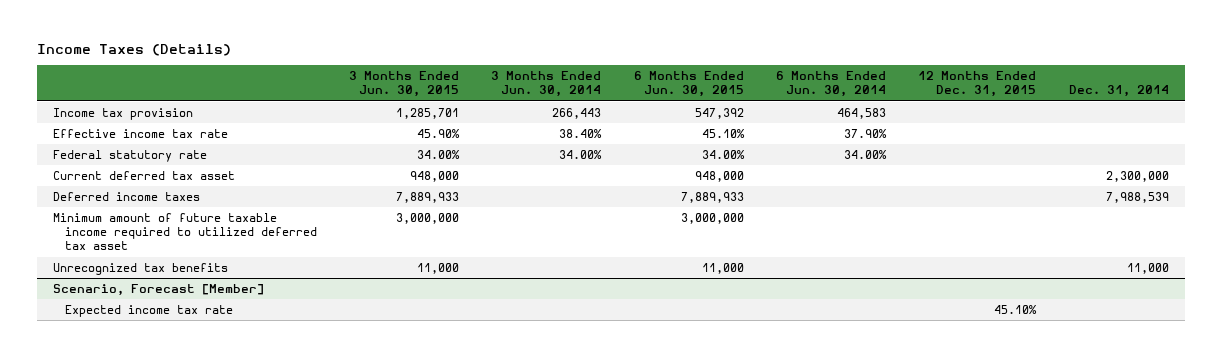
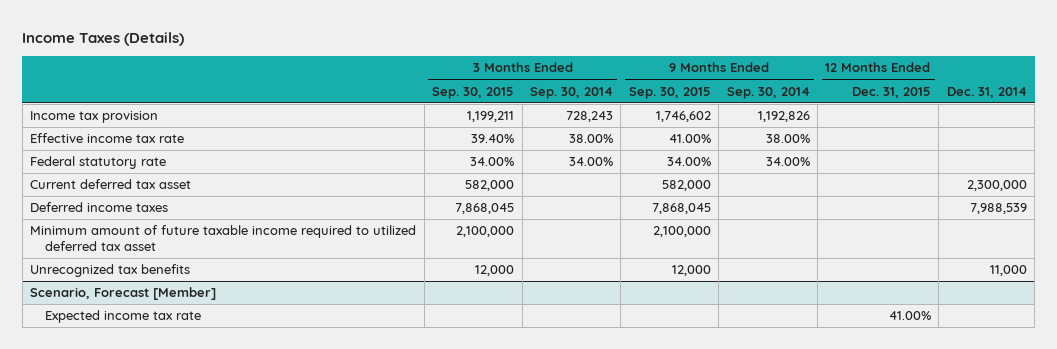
- | 3 Months Ended Jun. 30, 2015 | 3 Months Ended Jun. 30, 2014 | 6 Months Ended Jun. 30, 2015 | 6 Months Ended Jun. 30, 2014 | 12 Months Ended Dec. 31, 2015 | Dec. 31, 2014
+ | 3 Months Ended Sep. 30, 2015 | 3 Months Ended Sep. 30, 2014 | 9 Months Ended Sep. 30, 2015 | 9 Months Ended Sep. 30, 2014 | 12 Months Ended Dec. 31, 2015 | Dec. 31, 2014
@ Scenario, Forecast [Member]
- Expected income tax rate | | | | | 45.10% |
+ Expected income tax rate | | | | | 41.00% |

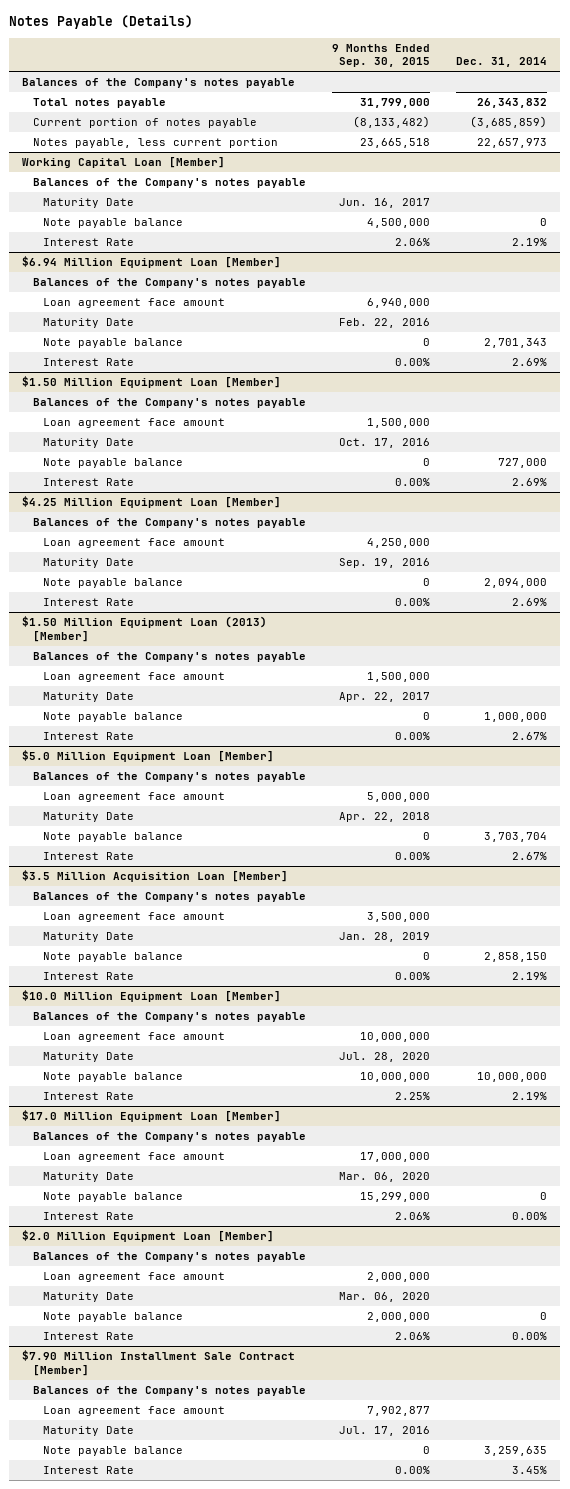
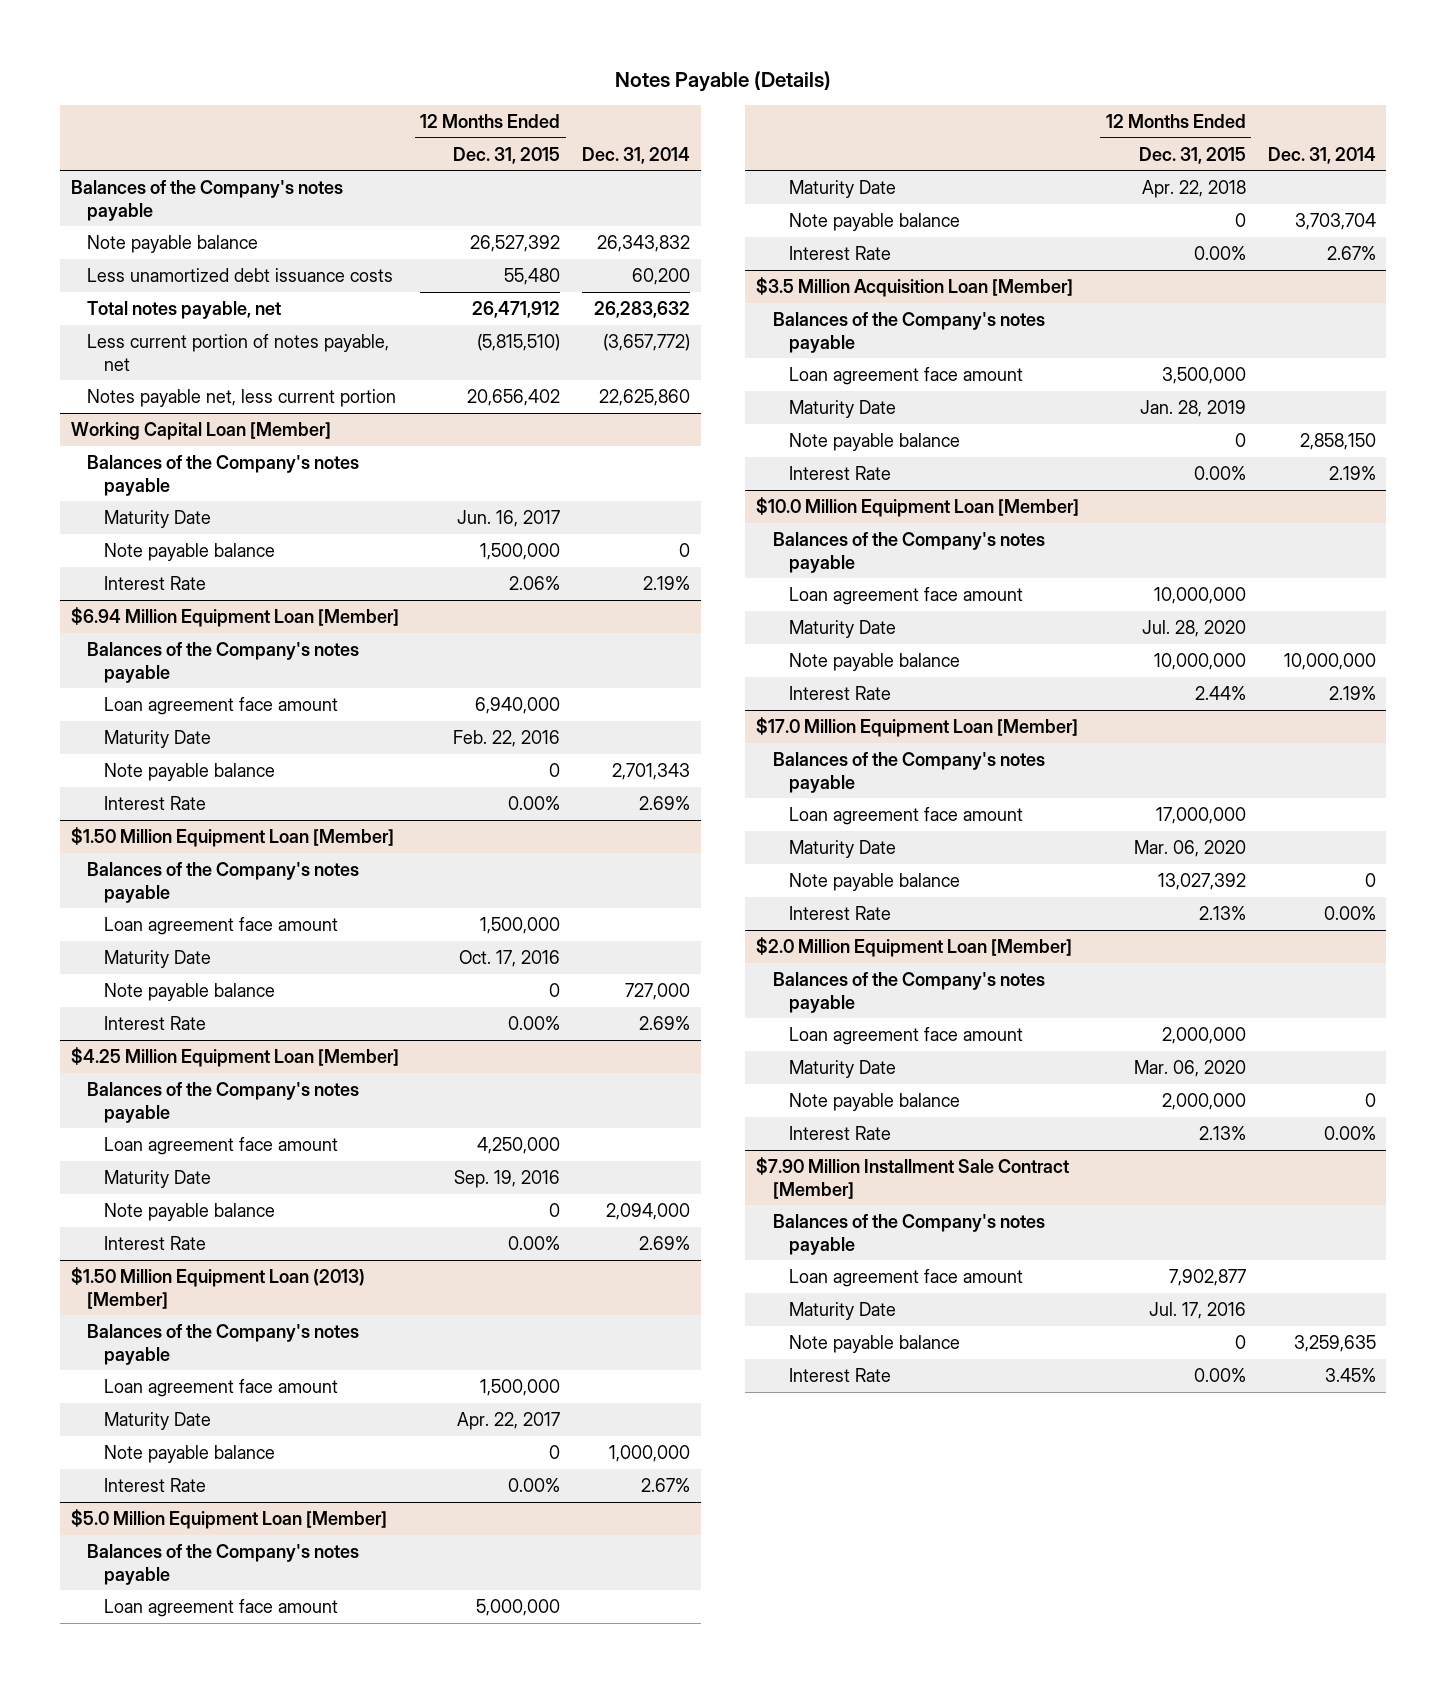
- | 9 Months Ended Sep. 30, 2015 | Dec. 31, 2014
+ | 12 Months Ended Dec. 31, 2015 | Dec. 31, 2014
- Total notes payable | 31,799,000 | 26,343,832
- Current portion of notes payable | (8,133,482) | (3,685,859)
- Notes payable, less current portion | 23,665,518 | 22,657,973
+ Note payable balance | 26,527,392 | 26,343,832
+ Less unamortized debt issuance costs | 55,480 | 60,200
+ Total notes payable, net | 26,471,912 | 26,283,632
+ Less current portion of notes payable, net | (5,815,510) | (3,657,772)
+ Notes payable net, less current portion | 20,656,402 | 22,625,860

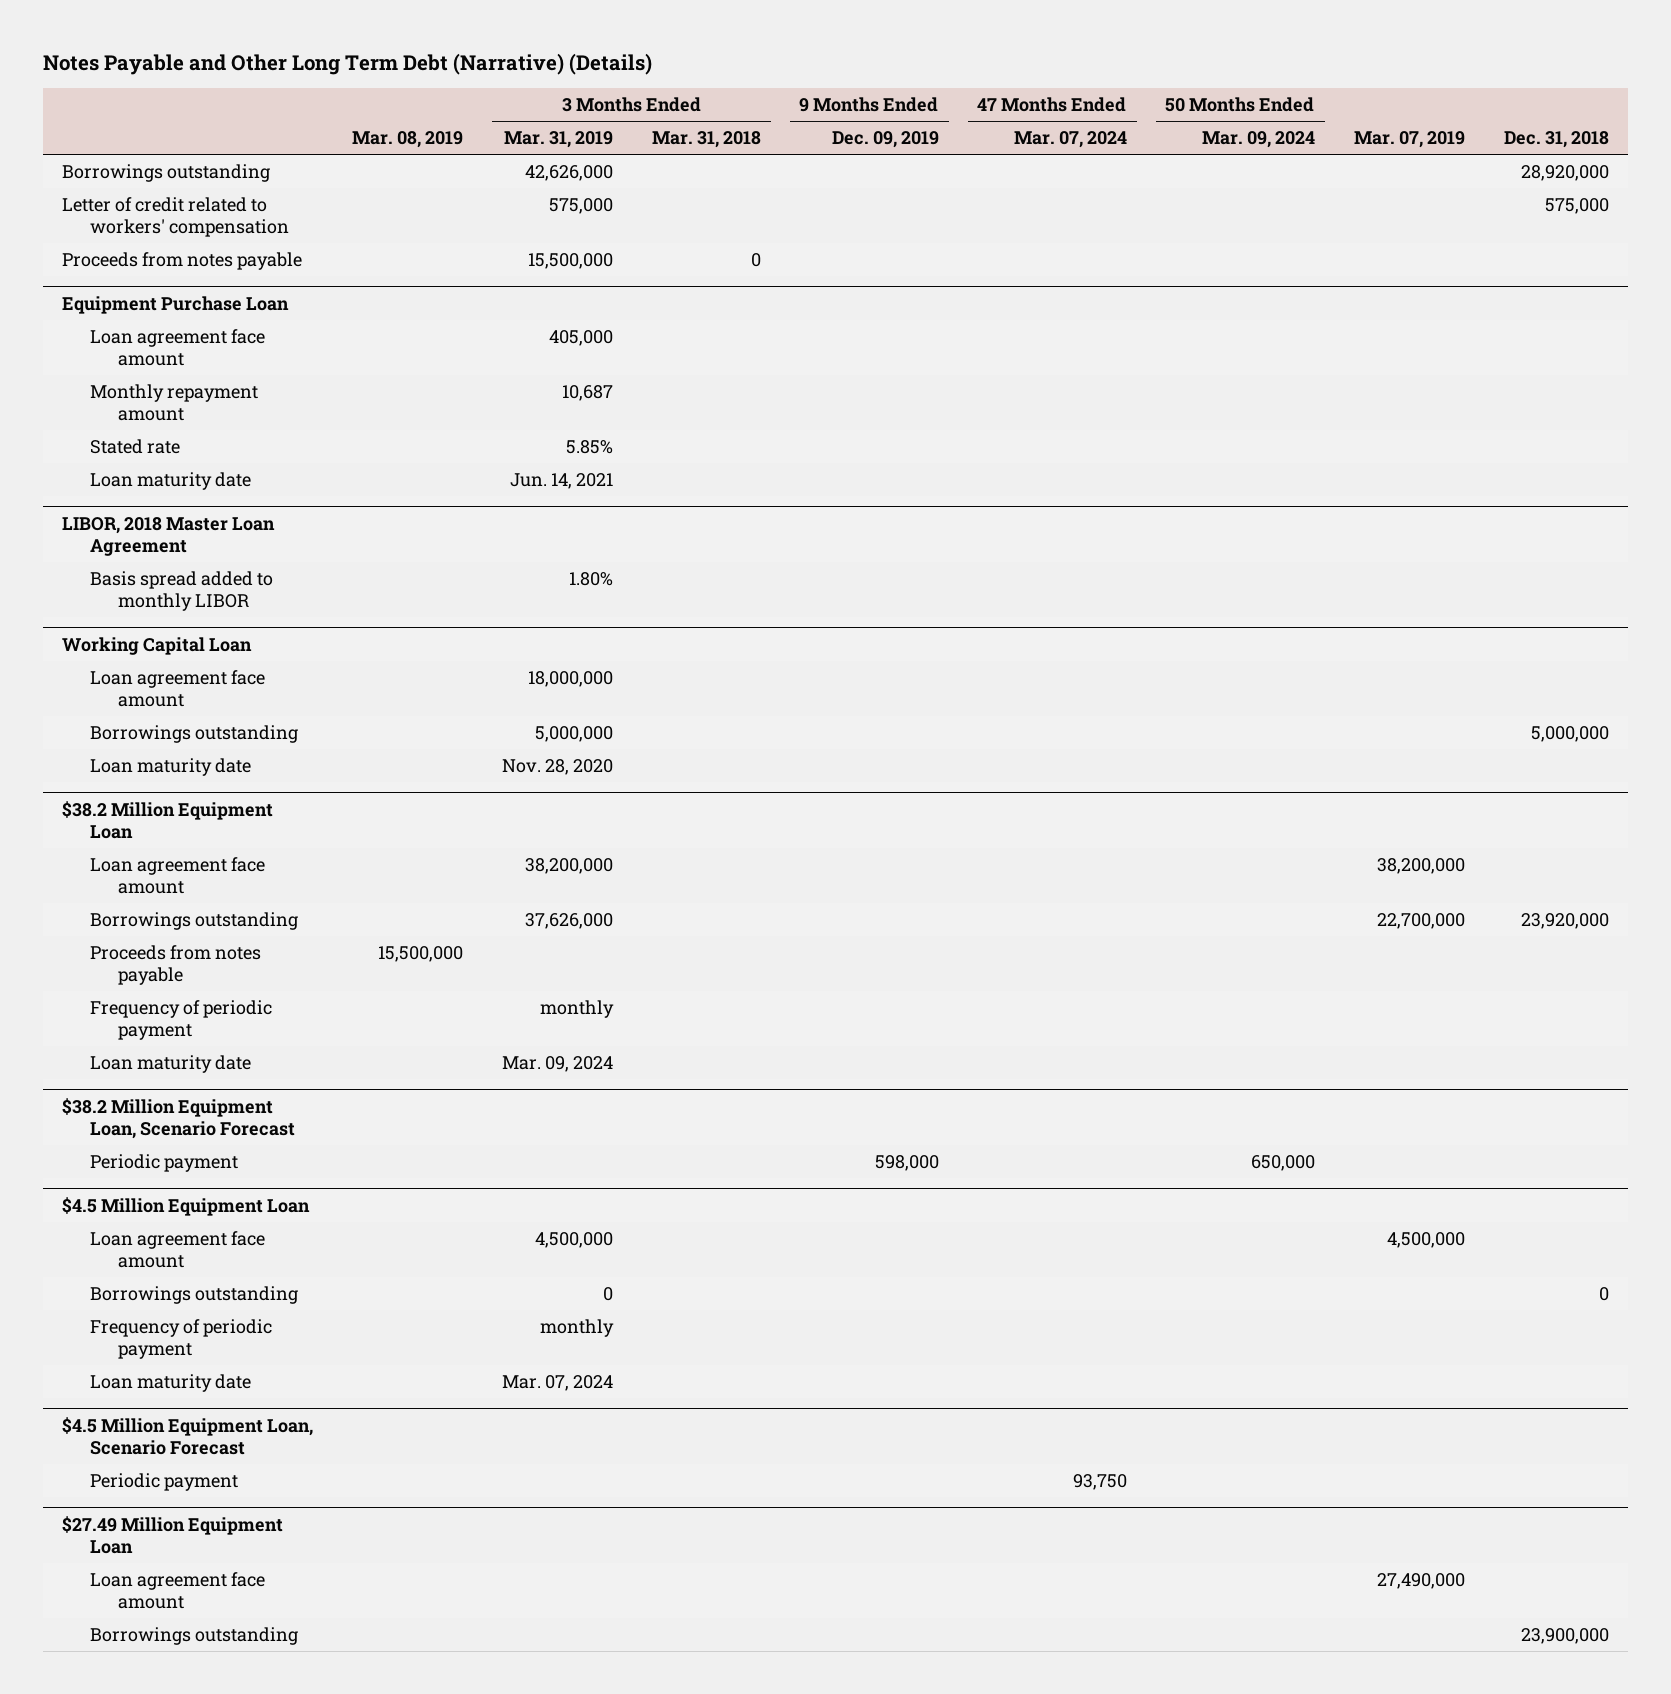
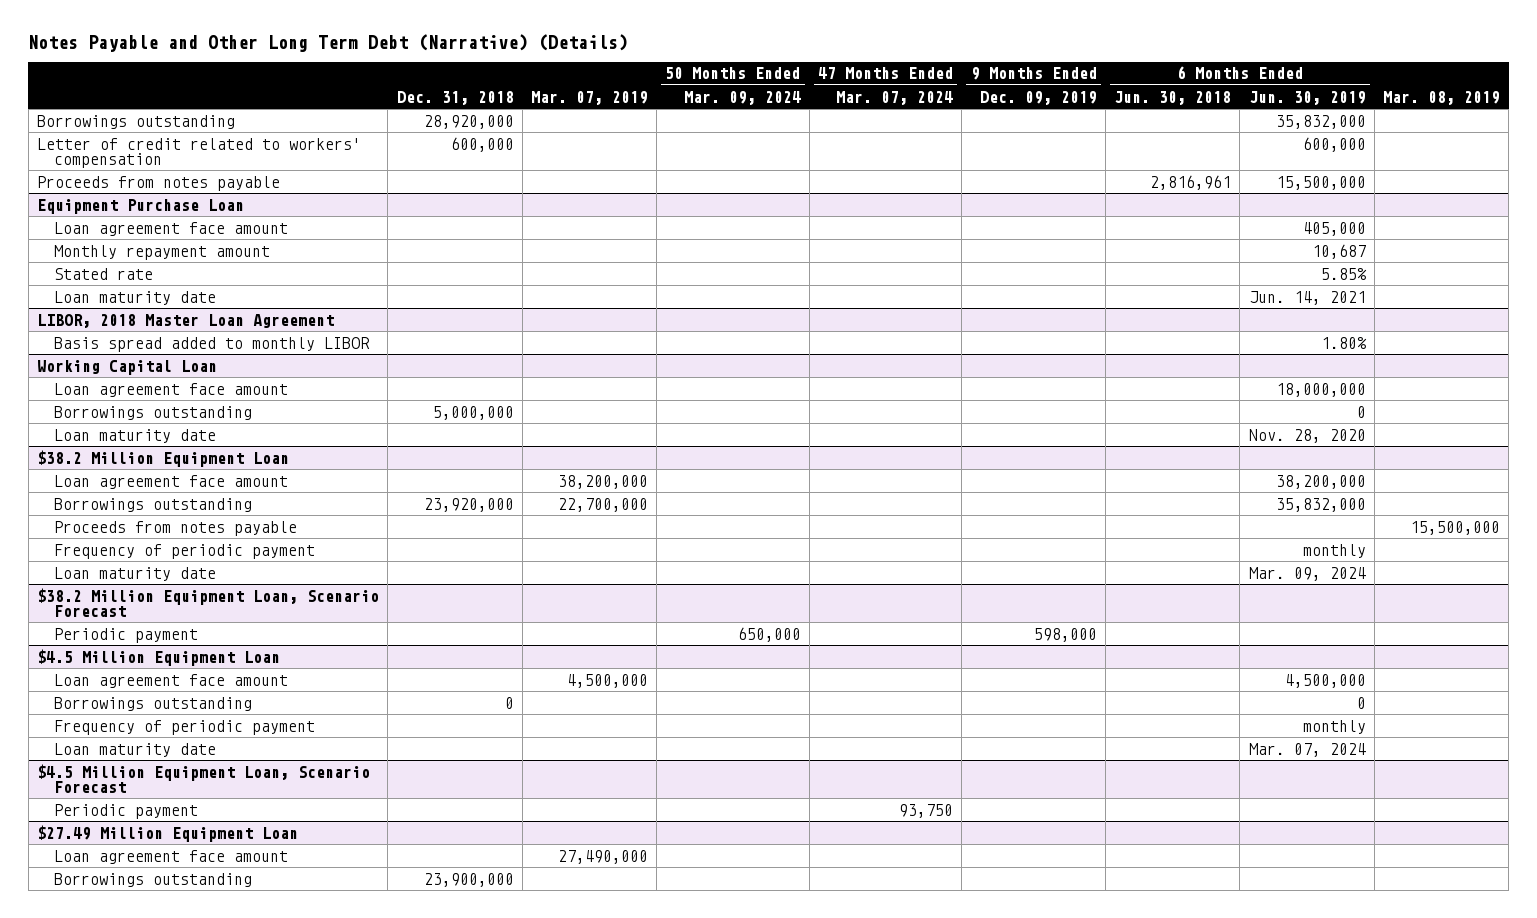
- | Mar. 08, 2019 | 3 Months Ended Mar. 31, 2019 | 3 Months Ended Mar. 31, 2018 | 9 Months Ended Dec. 09, 2019 | 47 Months Ended Mar. 07, 2024 | 50 Months Ended Mar. 09, 2024 | Mar. 07, 2019 | Dec. 31, 2018
+ | Dec. 31, 2018 | Mar. 07, 2019 | 50 Months Ended Mar. 09, 2024 | 47 Months Ended Mar. 07, 2024 | 9 Months Ended Dec. 09, 2019 | 6 Months Ended Jun. 30, 2018 | 6 Months Ended Jun. 30, 2019 | Mar. 08, 2019
- Letter of credit related to workers' compensation | | 575,000 | | | | | | 575,000
+ Letter of credit related to workers' compensation | 600,000 | | | | | | 600,000 |

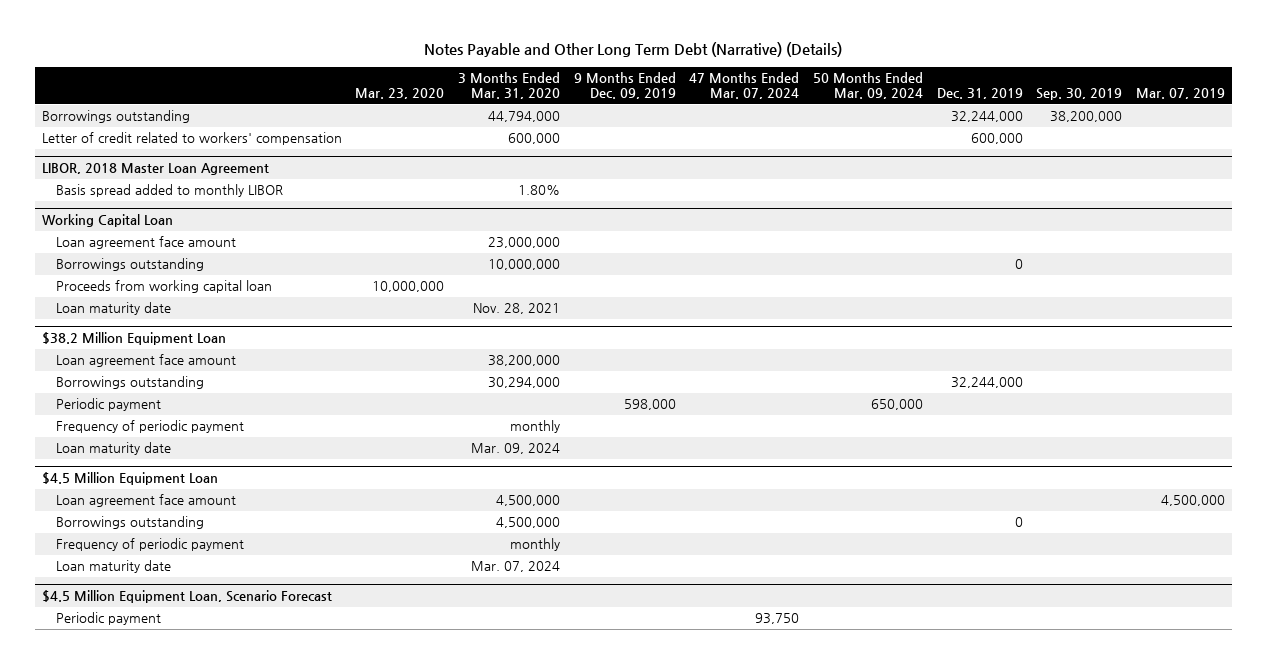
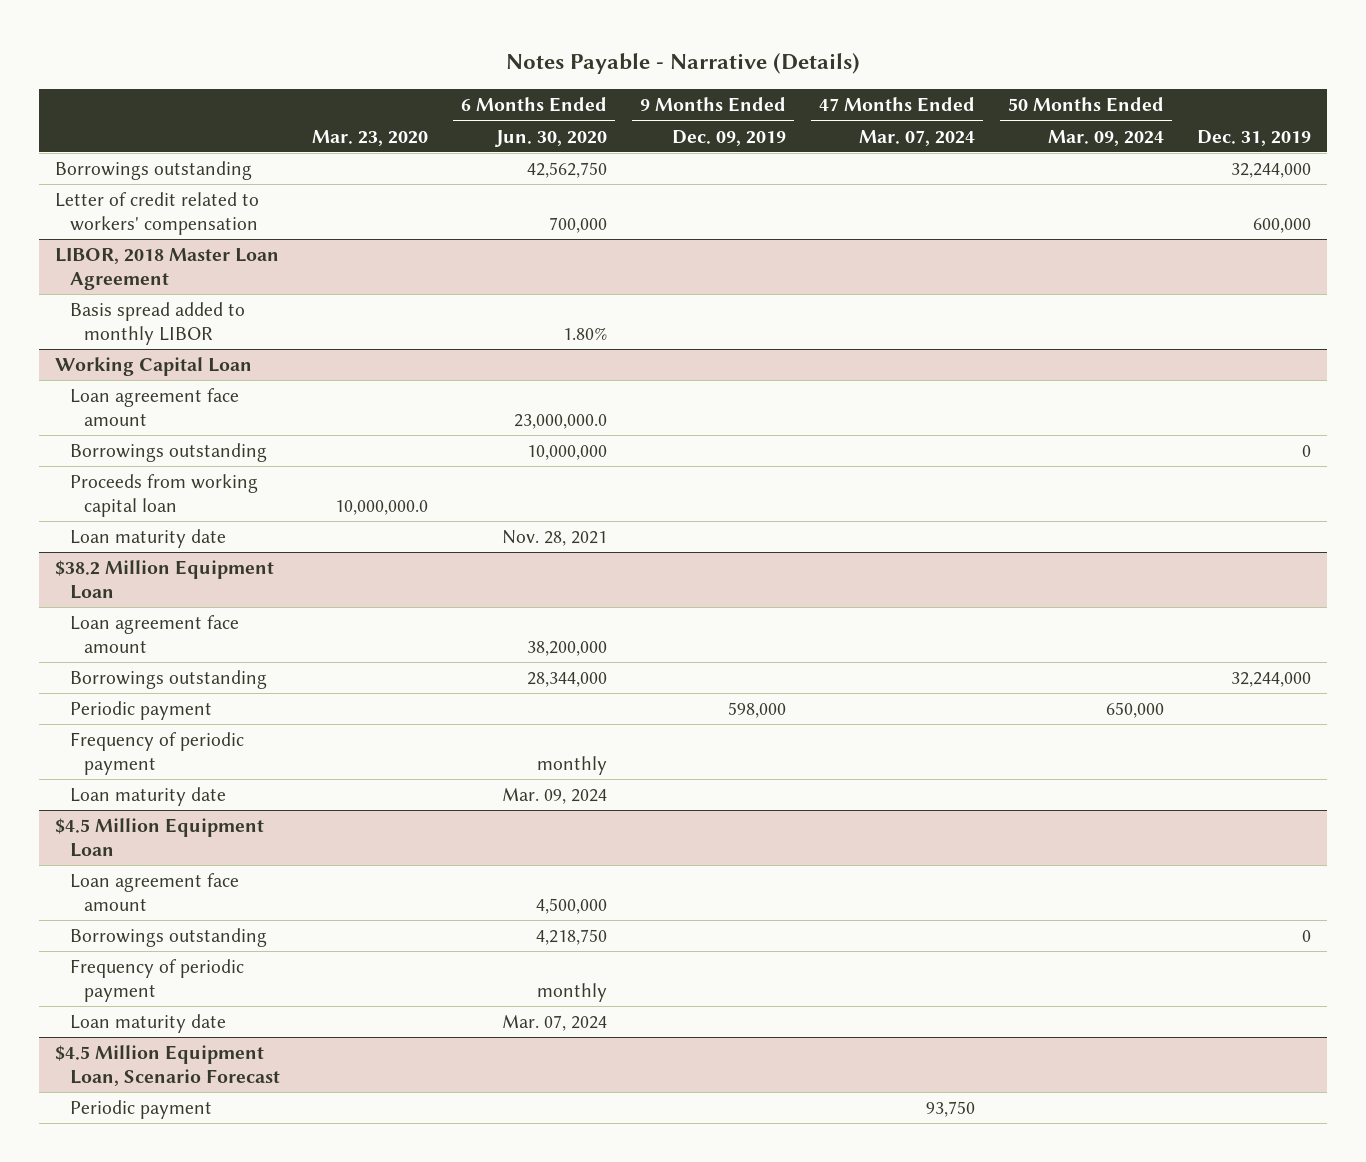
- Notes Payable and Other Long Term Debt (Narrative) (Details)
+ Notes Payable - Narrative (Details)
- | Mar. 23, 2020 | 3 Months Ended Mar. 31, 2020 | 9 Months Ended Dec. 09, 2019 | 47 Months Ended Mar. 07, 2024 | 50 Months Ended Mar. 09, 2024 | Dec. 31, 2019 | Sep. 30, 2019 | Mar. 07, 2019
+ | Mar. 23, 2020 | 6 Months Ended Jun. 30, 2020 | 9 Months Ended Dec. 09, 2019 | 47 Months Ended Mar. 07, 2024 | 50 Months Ended Mar. 09, 2024 | Dec. 31, 2019
@ Working Capital Loan
- Proceeds from working capital loan | 10,000,000 | | | | | | |
+ Proceeds from working capital loan | 10,000,000.0 | | | | |

